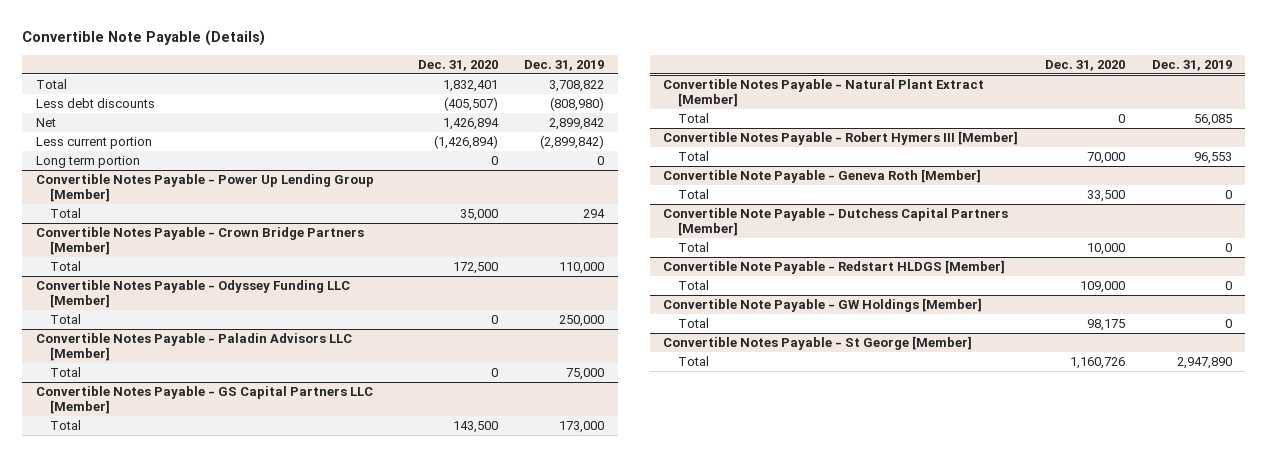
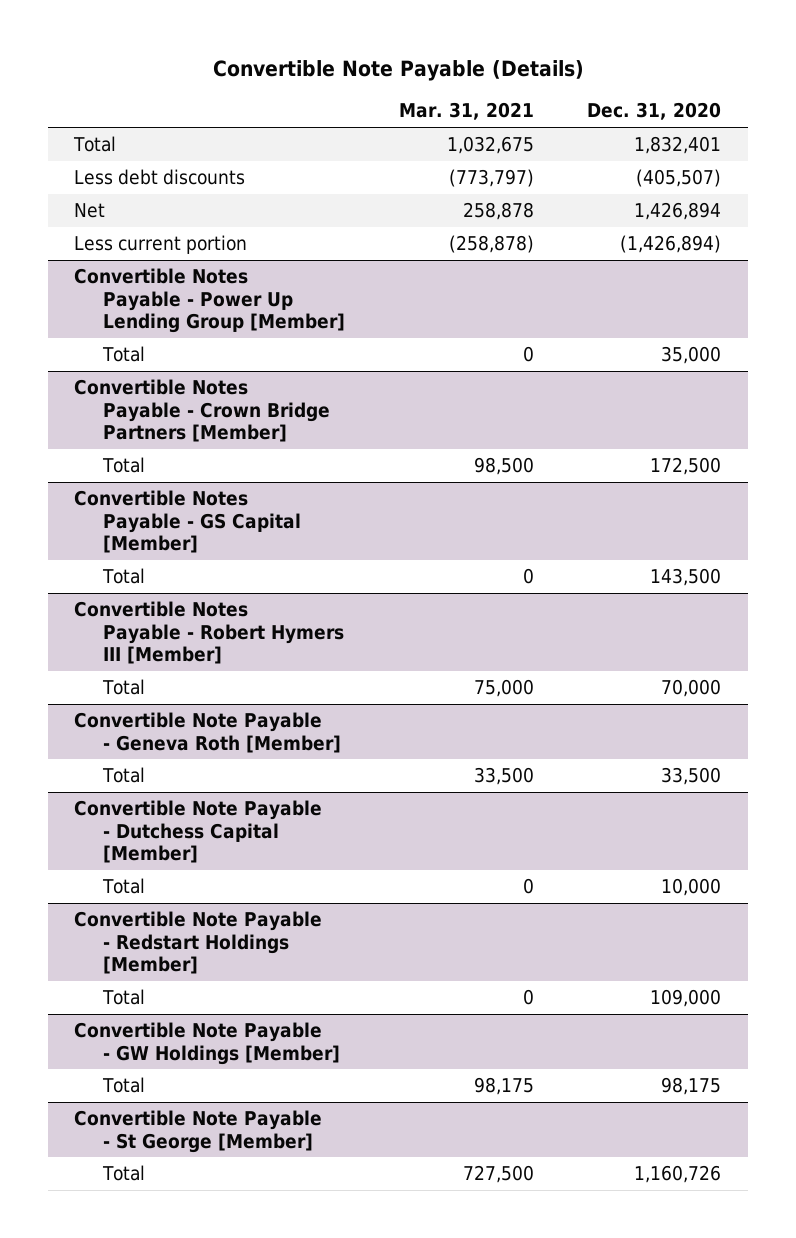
- | Dec. 31, 2020 | Dec. 31, 2019
+ | Mar. 31, 2021 | Dec. 31, 2020
- Long term portion | 0 | 0
- Convertible Notes Payable - Odyssey Funding LLC [Member]
- Total | 0 | 250,000
- Convertible Notes Payable - Paladin Advisors LLC [Member]
- Total | 0 | 75,000
- Convertible Notes Payable - GS Capital Partners LLC [Member]
+ Convertible Notes Payable - GS Capital [Member]
- Convertible Notes Payable - Natural Plant Extract [Member]
- Total | 0 | 56,085
- Convertible Note Payable - Dutchess Capital Partners [Member]
+ Convertible Note Payable - Dutchess Capital [Member]
- Convertible Note Payable - Redstart HLDGS [Member]
+ Convertible Note Payable - Redstart Holdings [Member]
- Convertible Notes Payable - St George [Member]
+ Convertible Note Payable - St George [Member]

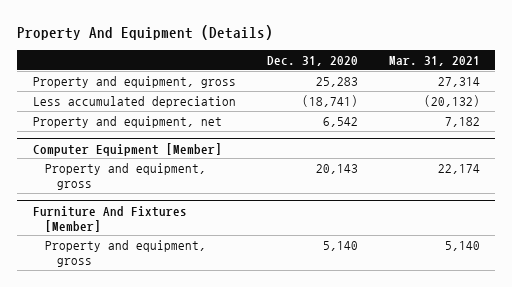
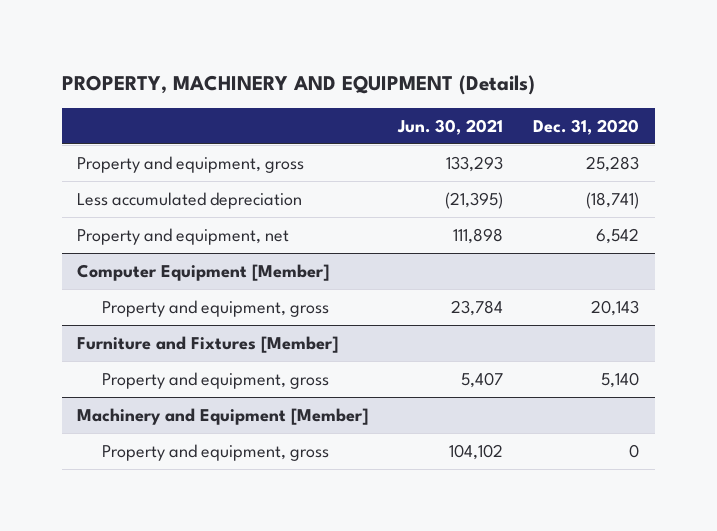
- Property And Equipment (Details)
+ PROPERTY, MACHINERY AND EQUIPMENT (Details)
- | Dec. 31, 2020 | Mar. 31, 2021
+ | Jun. 30, 2021 | Dec. 31, 2020
- Furniture And Fixtures [Member]
+ Furniture and Fixtures [Member]
+ Machinery and Equipment [Member]
+ Property and equipment, gross | 104,102 | 0

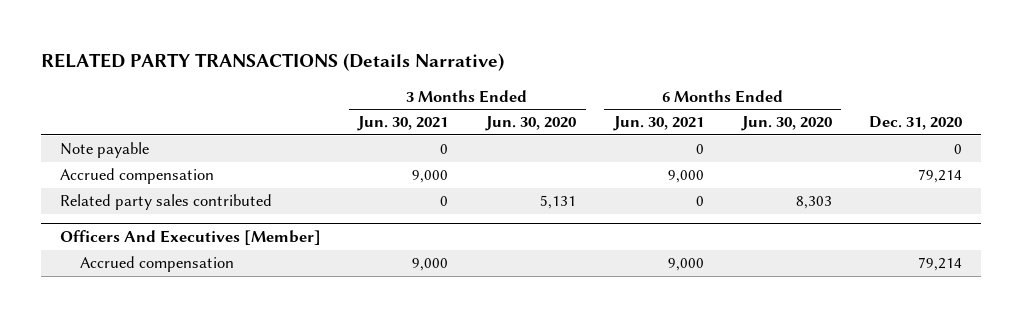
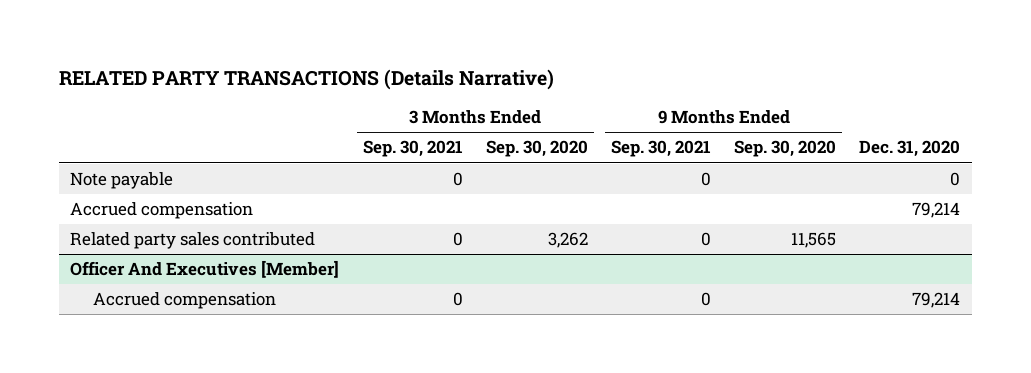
- | 3 Months Ended Jun. 30, 2021 | 3 Months Ended Jun. 30, 2020 | 6 Months Ended Jun. 30, 2021 | 6 Months Ended Jun. 30, 2020 | Dec. 31, 2020
+ | 3 Months Ended Sep. 30, 2021 | 3 Months Ended Sep. 30, 2020 | 9 Months Ended Sep. 30, 2021 | 9 Months Ended Sep. 30, 2020 | Dec. 31, 2020
- Officers And Executives [Member]
+ Officer And Executives [Member]

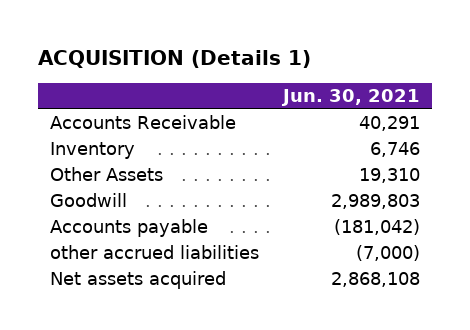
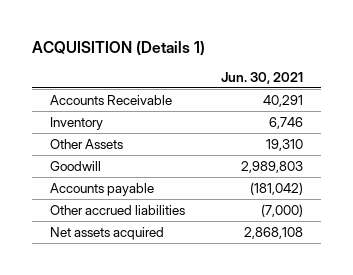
- other accrued liabilities | (7,000)
+ Other accrued liabilities | (7,000)

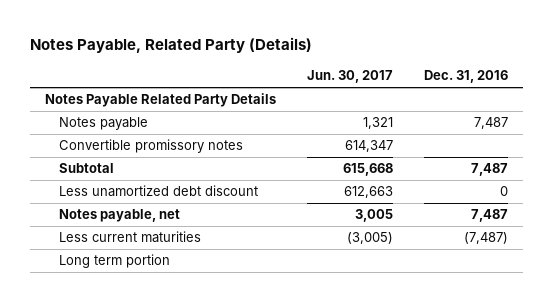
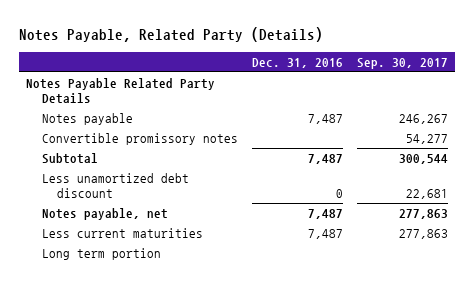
- | Jun. 30, 2017 | Dec. 31, 2016
+ | Dec. 31, 2016 | Sep. 30, 2017
- Less current maturities | (3,005) | (7,487)
+ Less current maturities | 7,487 | 277,863

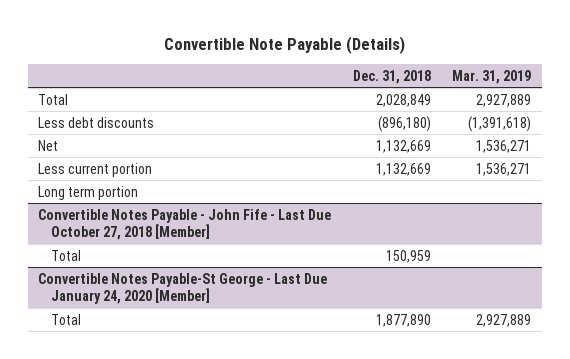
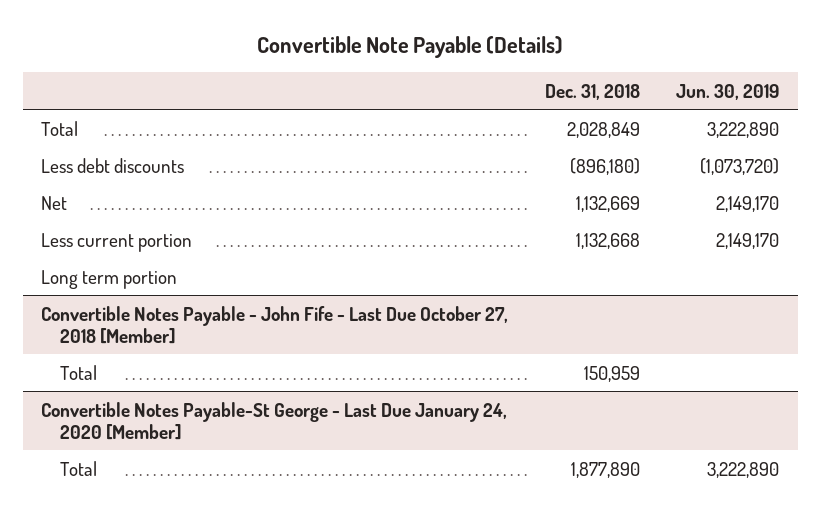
- | Dec. 31, 2018 | Mar. 31, 2019
+ | Dec. 31, 2018 | Jun. 30, 2019
- Less current portion | 1,132,669 | 1,536,271
+ Less current portion | 1,132,668 | 2,149,170

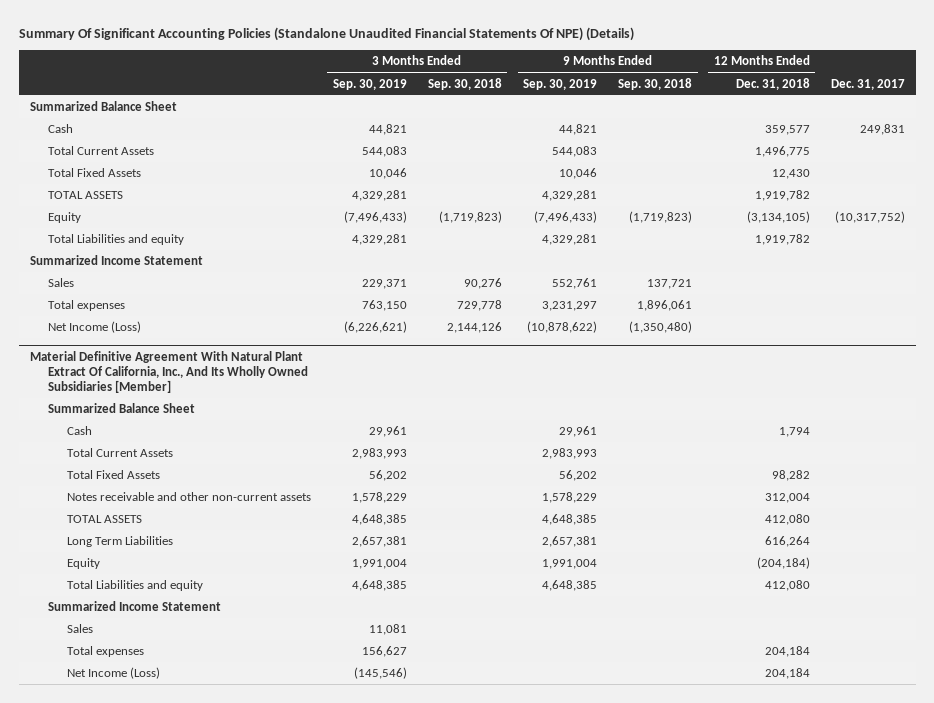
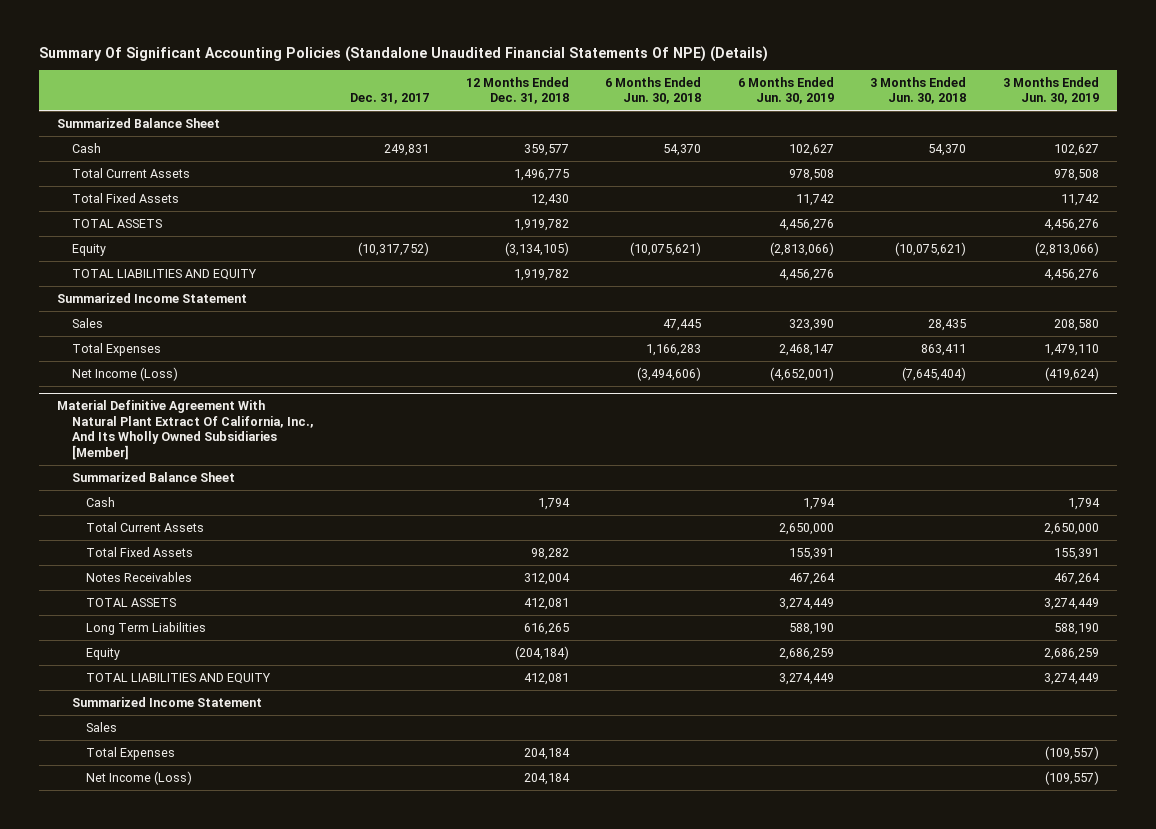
- | 3 Months Ended Sep. 30, 2019 | 3 Months Ended Sep. 30, 2018 | 9 Months Ended Sep. 30, 2019 | 9 Months Ended Sep. 30, 2018 | 12 Months Ended Dec. 31, 2018 | Dec. 31, 2017
+ | Dec. 31, 2017 | 12 Months Ended Dec. 31, 2018 | 6 Months Ended Jun. 30, 2018 | 6 Months Ended Jun. 30, 2019 | 3 Months Ended Jun. 30, 2018 | 3 Months Ended Jun. 30, 2019
- Total Liabilities and equity | 4,329,281 | | 4,329,281 | | 1,919,782 |
+ TOTAL LIABILITIES AND EQUITY | | 1,919,782 | | 4,456,276 | | 4,456,276
- Total expenses | 763,150 | 729,778 | 3,231,297 | 1,896,061 | |
+ Total Expenses | | | 1,166,283 | 2,468,147 | 863,411 | 1,479,110
@ Material Definitive Agreement With Natural Plant Extract Of California, Inc., And Its Wholly Owned Subsidiaries [Member]
- Notes receivable and other non-current assets | 1,578,229 | | 1,578,229 | | 312,004 |
- TOTAL ASSETS | 4,648,385 | | 4,648,385 | | 412,080 |
- Long Term Liabilities | 2,657,381 | | 2,657,381 | | 616,264 |
+ Notes Receivables | | 312,004 | | 467,264 | | 467,264
+ TOTAL ASSETS | | 412,081 | | 3,274,449 | | 3,274,449
+ Long Term Liabilities | | 616,265 | | 588,190 | | 588,190
- Total Liabilities and equity | 4,648,385 | | 4,648,385 | | 412,080 |
+ TOTAL LIABILITIES AND EQUITY | | 412,081 | | 3,274,449 | | 3,274,449
- Total expenses | 156,627 | | | | 204,184 |
+ Total Expenses | | 204,184 | | | | (109,557)

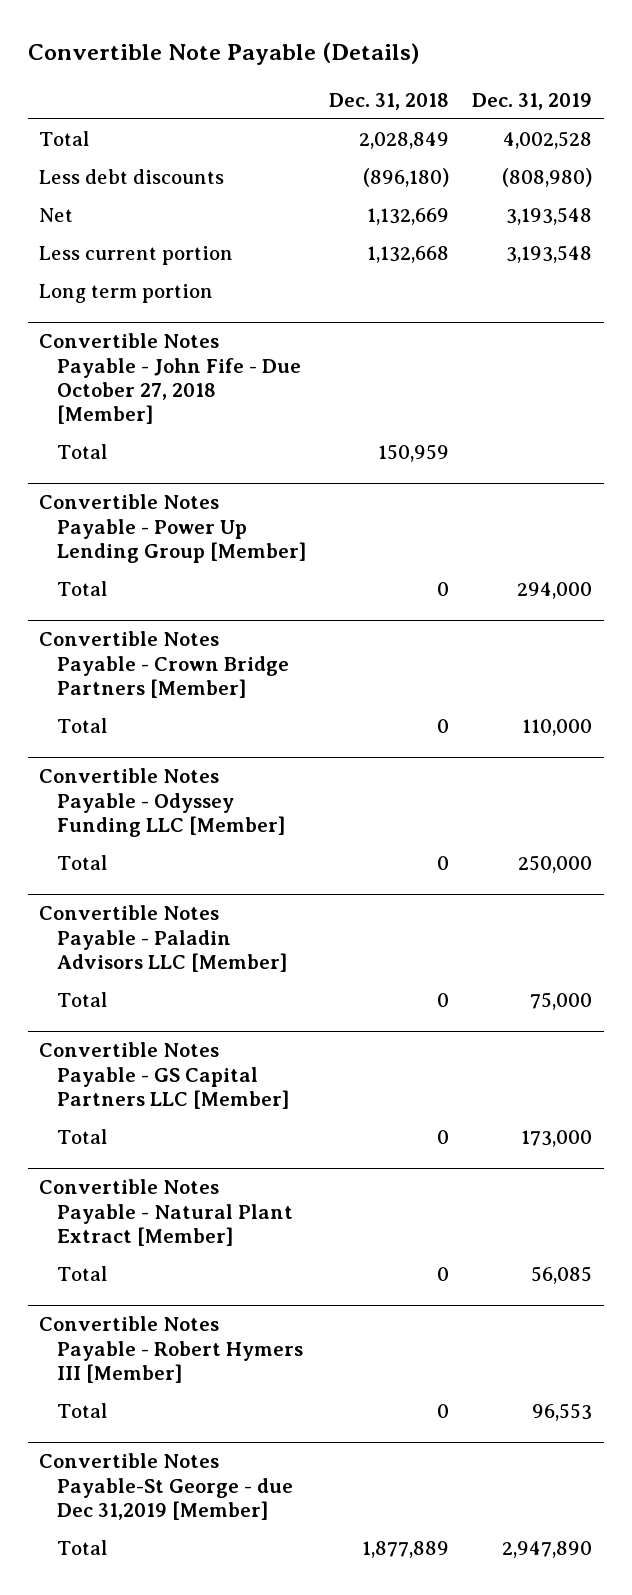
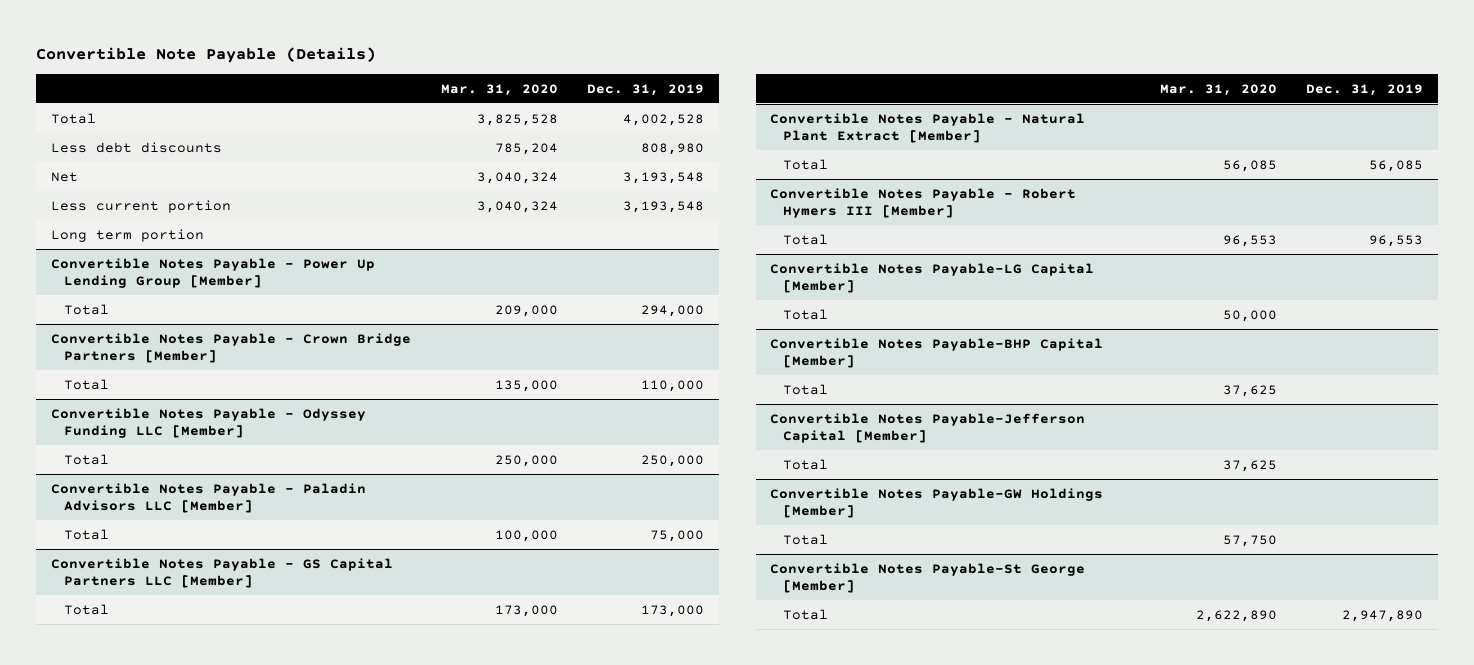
- | Dec. 31, 2018 | Dec. 31, 2019
+ | Mar. 31, 2020 | Dec. 31, 2019
- Less debt discounts | (896,180) | (808,980)
+ Less debt discounts | 785,204 | 808,980
- Convertible Notes Payable - John Fife - Due October 27, 2018 [Member]
- Total | 150,959 |
- Convertible Notes Payable-St George - due Dec 31,2019 [Member]
+ Convertible Notes Payable-LG Capital [Member]
+ Total | 50,000 |
+ Convertible Notes Payable-BHP Capital [Member]
+ Total | 37,625 |
+ Convertible Notes Payable-Jefferson Capital [Member]
+ Total | 37,625 |
+ Convertible Notes Payable-GW Holdings [Member]
+ Total | 57,750 |
+ Convertible Notes Payable-St George [Member]

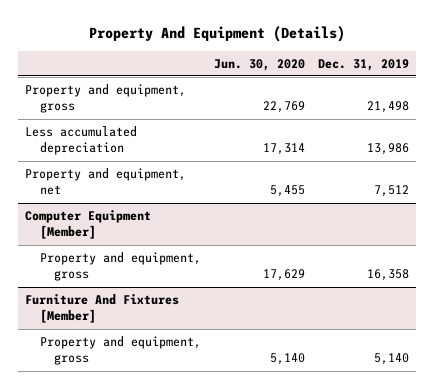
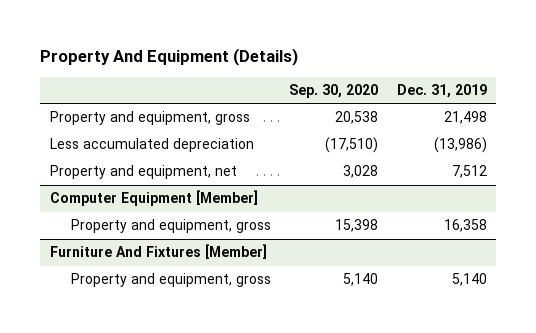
- | Jun. 30, 2020 | Dec. 31, 2019
+ | Sep. 30, 2020 | Dec. 31, 2019
- Less accumulated depreciation | 17,314 | 13,986
+ Less accumulated depreciation | (17,510) | (13,986)

